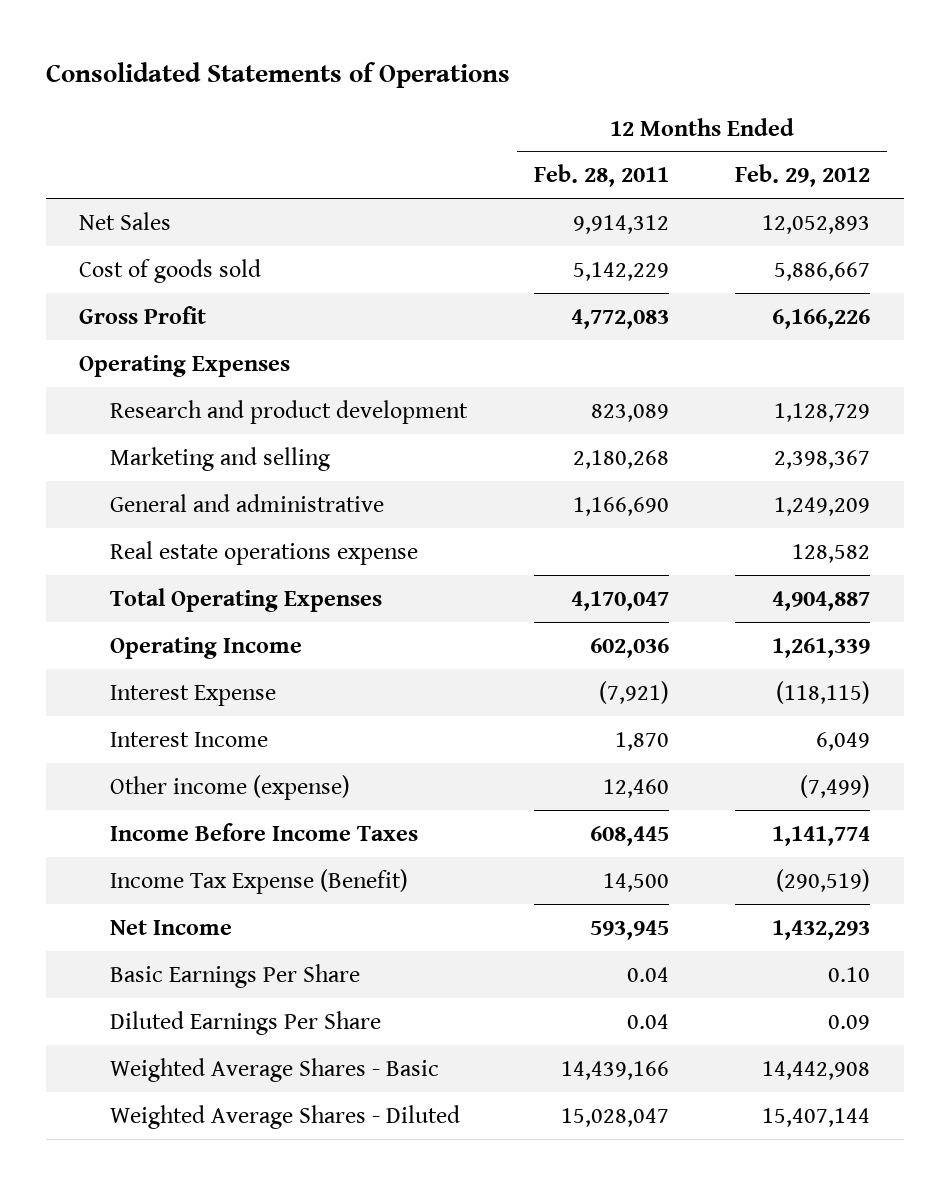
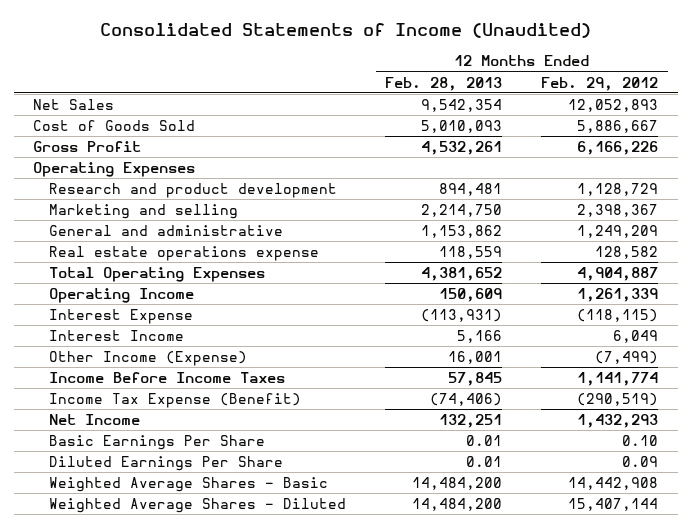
- Consolidated Statements of Operations
+ Consolidated Statements of Income (Unaudited)
- | 12 Months Ended Feb. 28, 2011 | 12 Months Ended Feb. 29, 2012
+ | 12 Months Ended Feb. 28, 2013 | 12 Months Ended Feb. 29, 2012
- Cost of goods sold | 5,142,229 | 5,886,667
+ Cost of Goods Sold | 5,010,093 | 5,886,667
- Other income (expense) | 12,460 | (7,499)
+ Other Income (Expense) | 16,001 | (7,499)

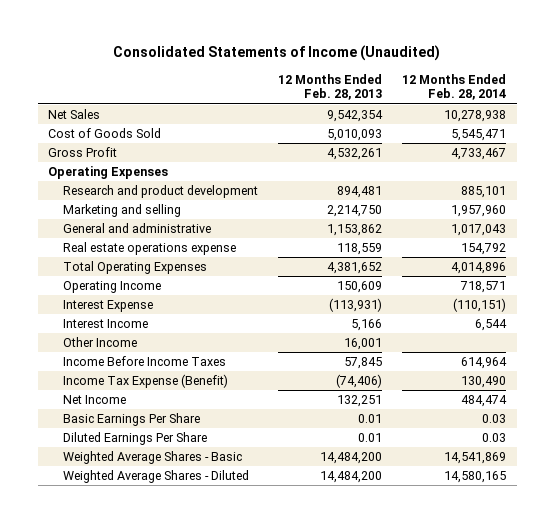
- | 12 Months Ended Feb. 28, 2013 | 12 Months Ended Feb. 29, 2012
+ | 12 Months Ended Feb. 28, 2013 | 12 Months Ended Feb. 28, 2014
- Other Income (Expense) | 16,001 | (7,499)
+ Other Income | 16,001 |

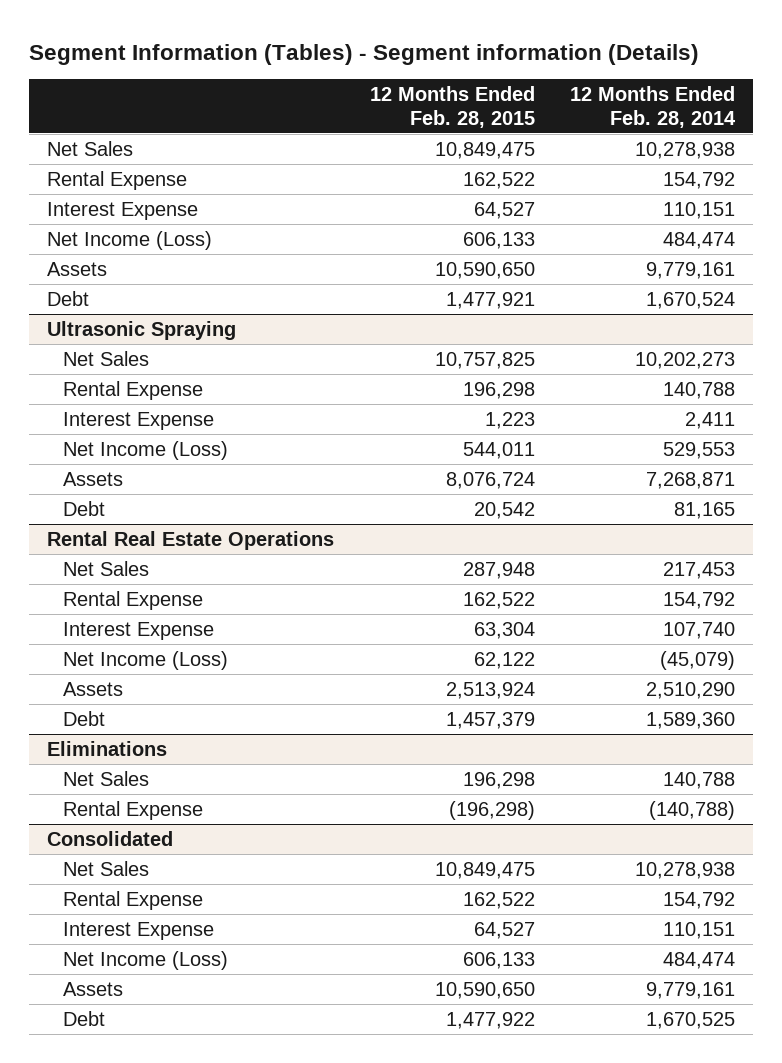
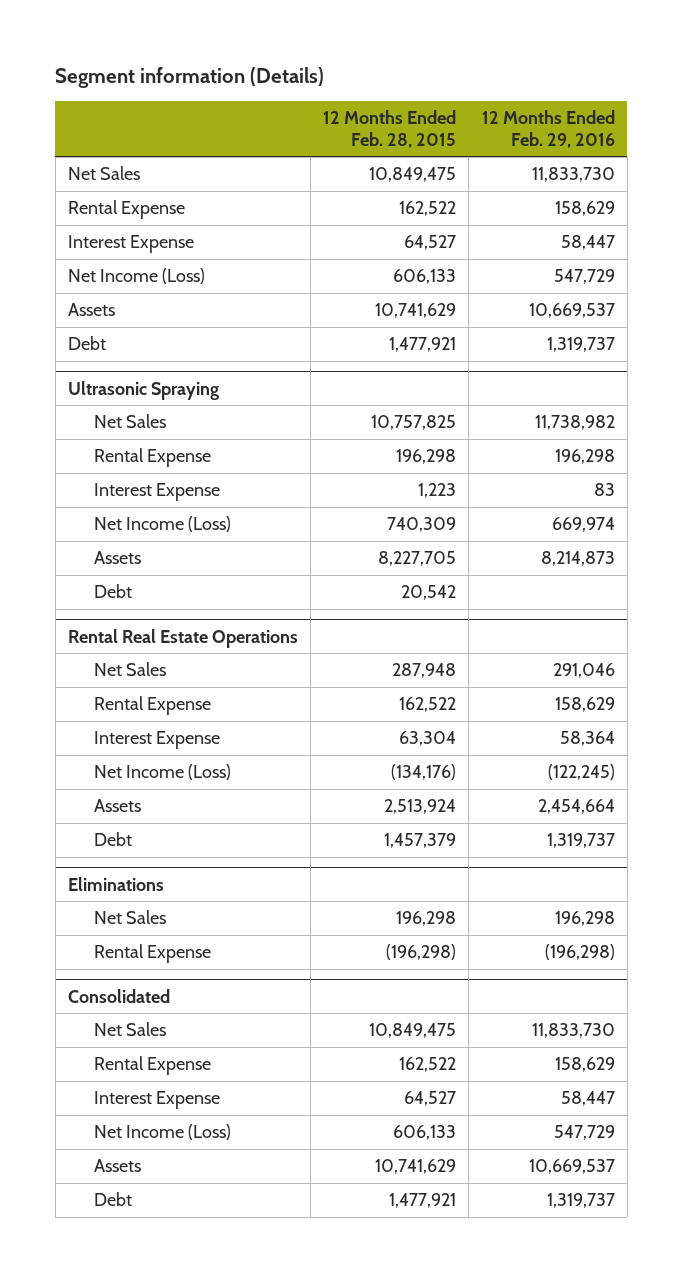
- Segment Information (Tables) - Segment information (Details)
+ Segment information (Details)
- | 12 Months Ended Feb. 28, 2015 | 12 Months Ended Feb. 28, 2014
+ | 12 Months Ended Feb. 28, 2015 | 12 Months Ended Feb. 29, 2016
- Assets | 10,590,650 | 9,779,161
+ Assets | 10,741,629 | 10,669,537
@ Ultrasonic Spraying
- Net Income (Loss) | 544,011 | 529,553
- Assets | 8,076,724 | 7,268,871
+ Net Income (Loss) | 740,309 | 669,974
+ Assets | 8,227,705 | 8,214,873
@ Rental Real Estate Operations
- Net Income (Loss) | 62,122 | (45,079)
+ Net Income (Loss) | (134,176) | (122,245)
@ Consolidated
- Assets | 10,590,650 | 9,779,161
- Debt | 1,477,922 | 1,670,525
+ Assets | 10,741,629 | 10,669,537
+ Debt | 1,477,921 | 1,319,737

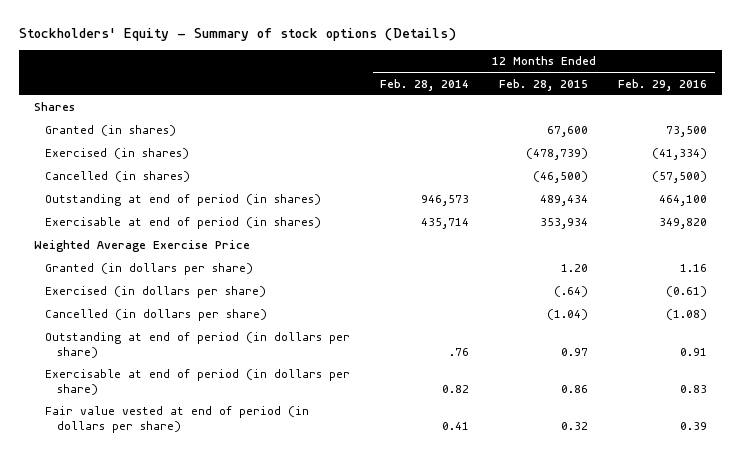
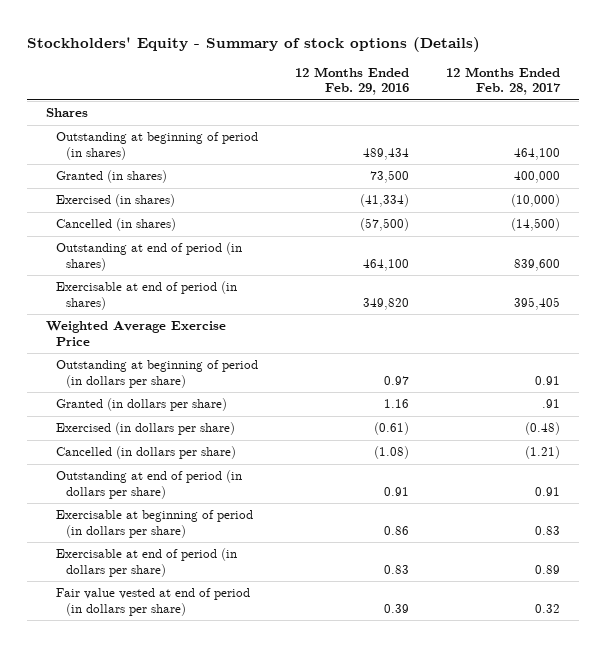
- | 12 Months Ended Feb. 28, 2014 | 12 Months Ended Feb. 28, 2015 | 12 Months Ended Feb. 29, 2016
+ | 12 Months Ended Feb. 29, 2016 | 12 Months Ended Feb. 28, 2017
+ Outstanding at beginning of period (in shares) | 489,434 | 464,100
+ Outstanding at beginning of period (in dollars per share) | 0.97 | 0.91
+ Exercisable at beginning of period (in dollars per share) | 0.86 | 0.83

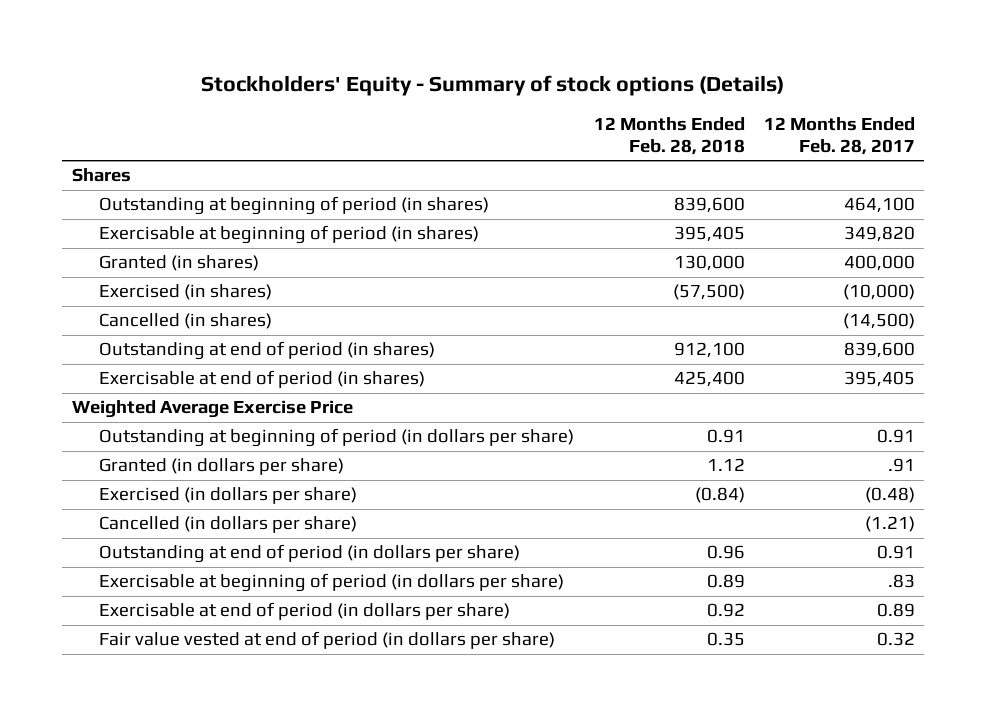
- | 12 Months Ended Feb. 29, 2016 | 12 Months Ended Feb. 28, 2017
+ | 12 Months Ended Feb. 28, 2018 | 12 Months Ended Feb. 28, 2017
+ Exercisable at beginning of period (in shares) | 395,405 | 349,820
- Exercisable at beginning of period (in dollars per share) | 0.86 | 0.83
+ Exercisable at beginning of period (in dollars per share) | 0.89 | .83

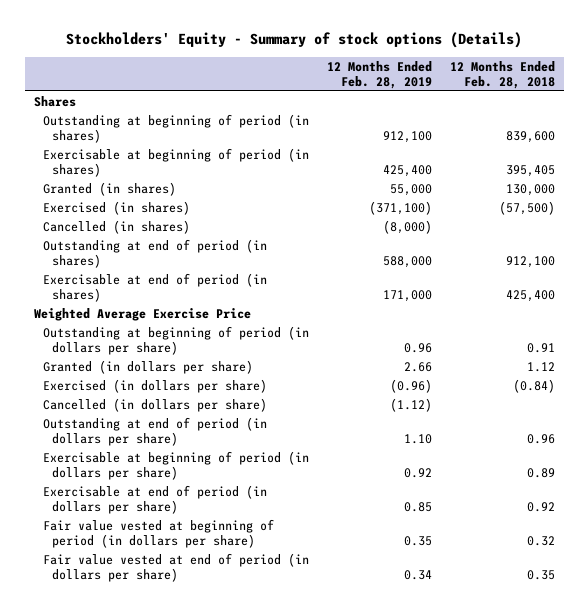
- | 12 Months Ended Feb. 28, 2018 | 12 Months Ended Feb. 28, 2017
+ | 12 Months Ended Feb. 28, 2019 | 12 Months Ended Feb. 28, 2018
+ Fair value vested at beginning of period (in dollars per share) | 0.35 | 0.32

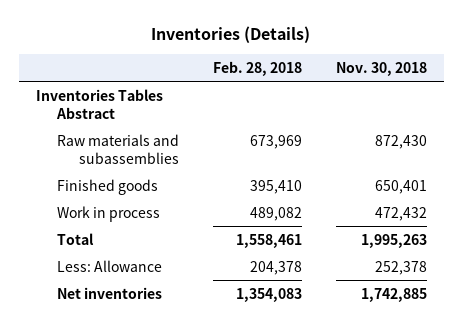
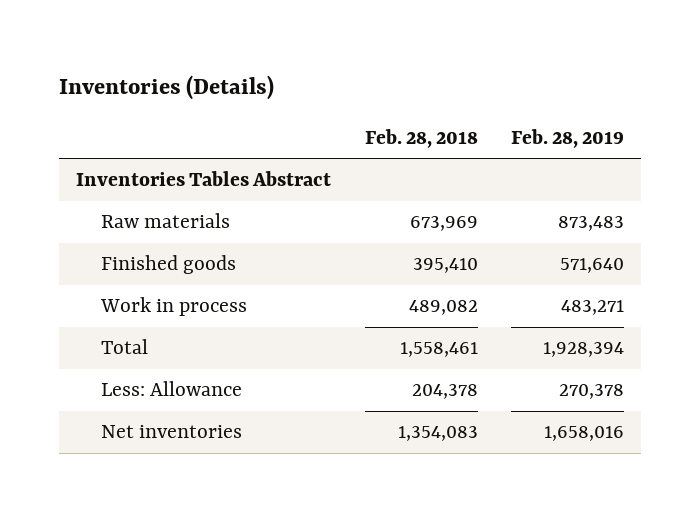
- | Feb. 28, 2018 | Nov. 30, 2018
+ | Feb. 28, 2018 | Feb. 28, 2019
- Raw materials and subassemblies | 673,969 | 872,430
+ Raw materials | 673,969 | 873,483

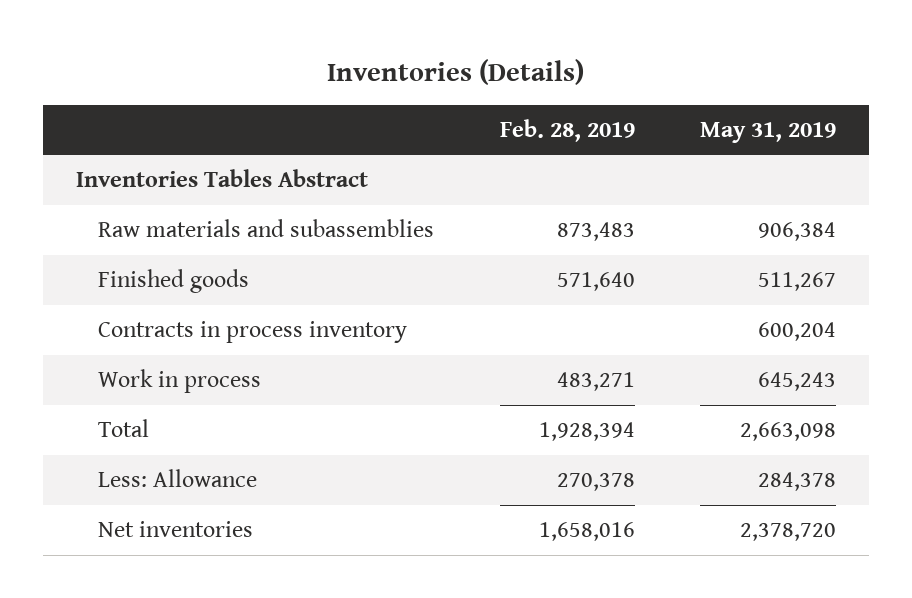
- | Feb. 28, 2018 | Feb. 28, 2019
+ | Feb. 28, 2019 | May 31, 2019
- Raw materials | 673,969 | 873,483
+ Raw materials and subassemblies | 873,483 | 906,384
+ Contracts in process inventory | | 600,204

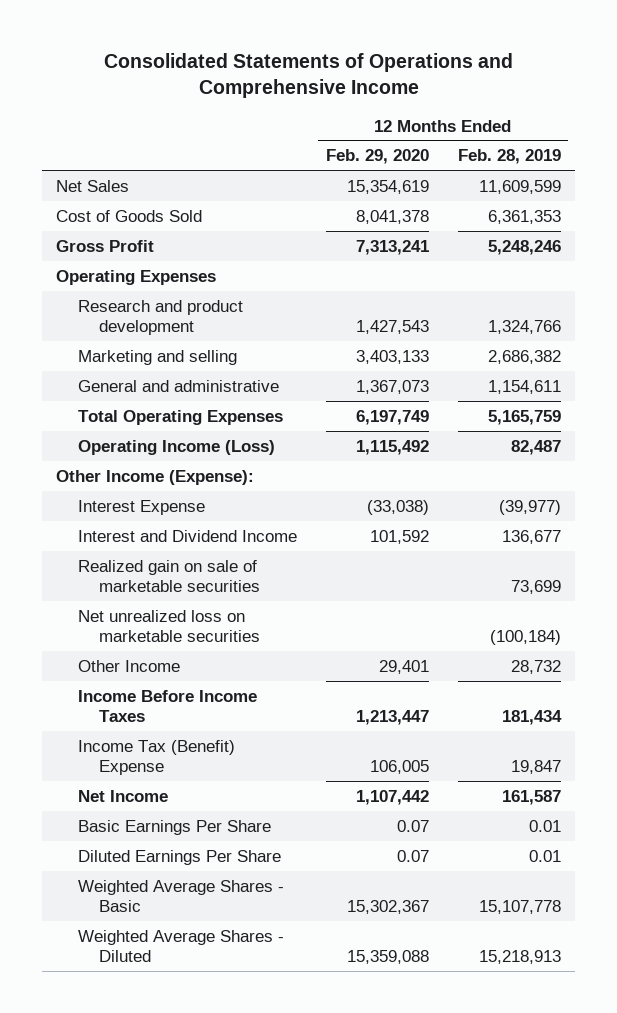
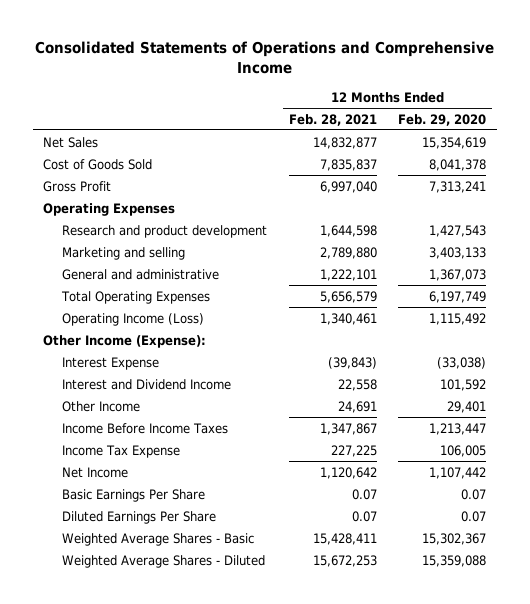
- | 12 Months Ended Feb. 29, 2020 | 12 Months Ended Feb. 28, 2019
+ | 12 Months Ended Feb. 28, 2021 | 12 Months Ended Feb. 29, 2020
- Realized gain on sale of marketable securities | | 73,699
- Net unrealized loss on marketable securities | | (100,184)
- Income Tax (Benefit) Expense | 106,005 | 19,847
+ Income Tax Expense | 227,225 | 106,005

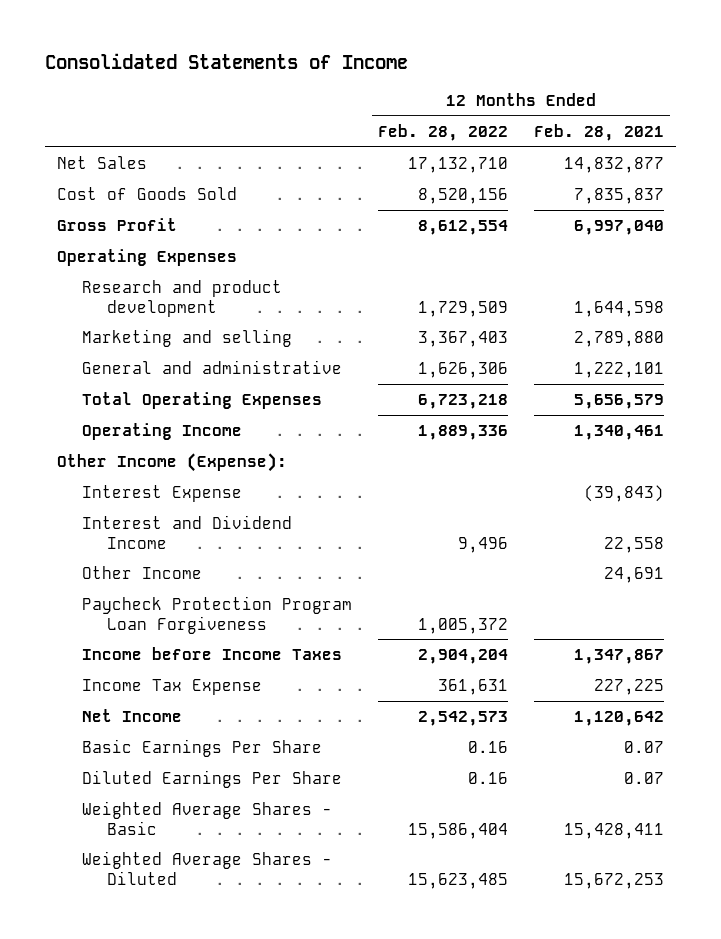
- Consolidated Statements of Operations and Comprehensive Income
+ Consolidated Statements of Income
- | 12 Months Ended Feb. 28, 2021 | 12 Months Ended Feb. 29, 2020
+ | 12 Months Ended Feb. 28, 2022 | 12 Months Ended Feb. 28, 2021
- Operating Income (Loss) | 1,340,461 | 1,115,492
+ Operating Income | 1,889,336 | 1,340,461
- Income Before Income Taxes | 1,347,867 | 1,213,447
+ Paycheck Protection Program Loan Forgiveness | 1,005,372 |
+ Income before Income Taxes | 2,904,204 | 1,347,867

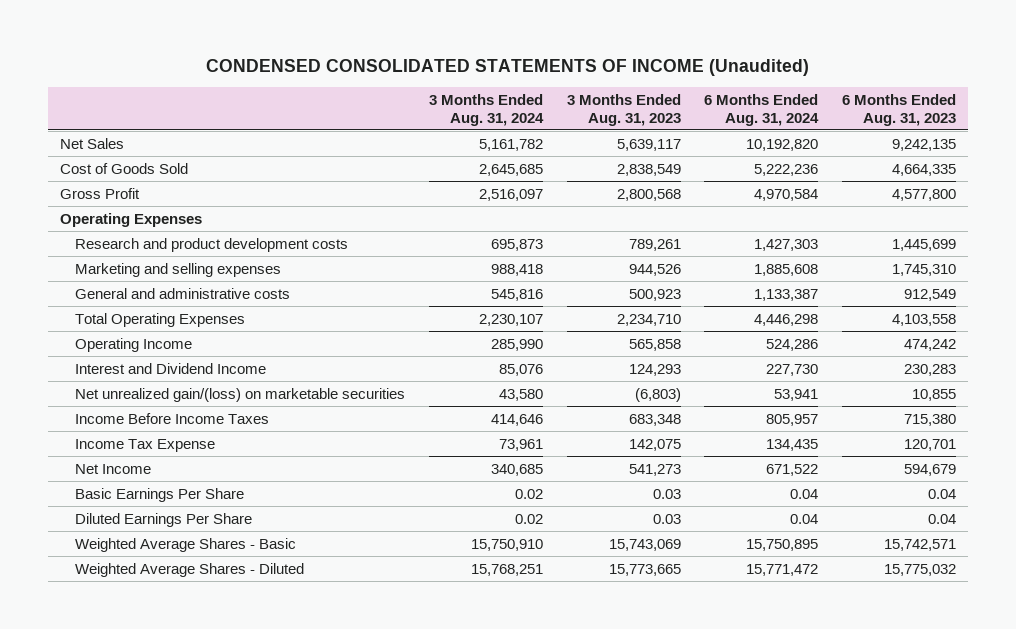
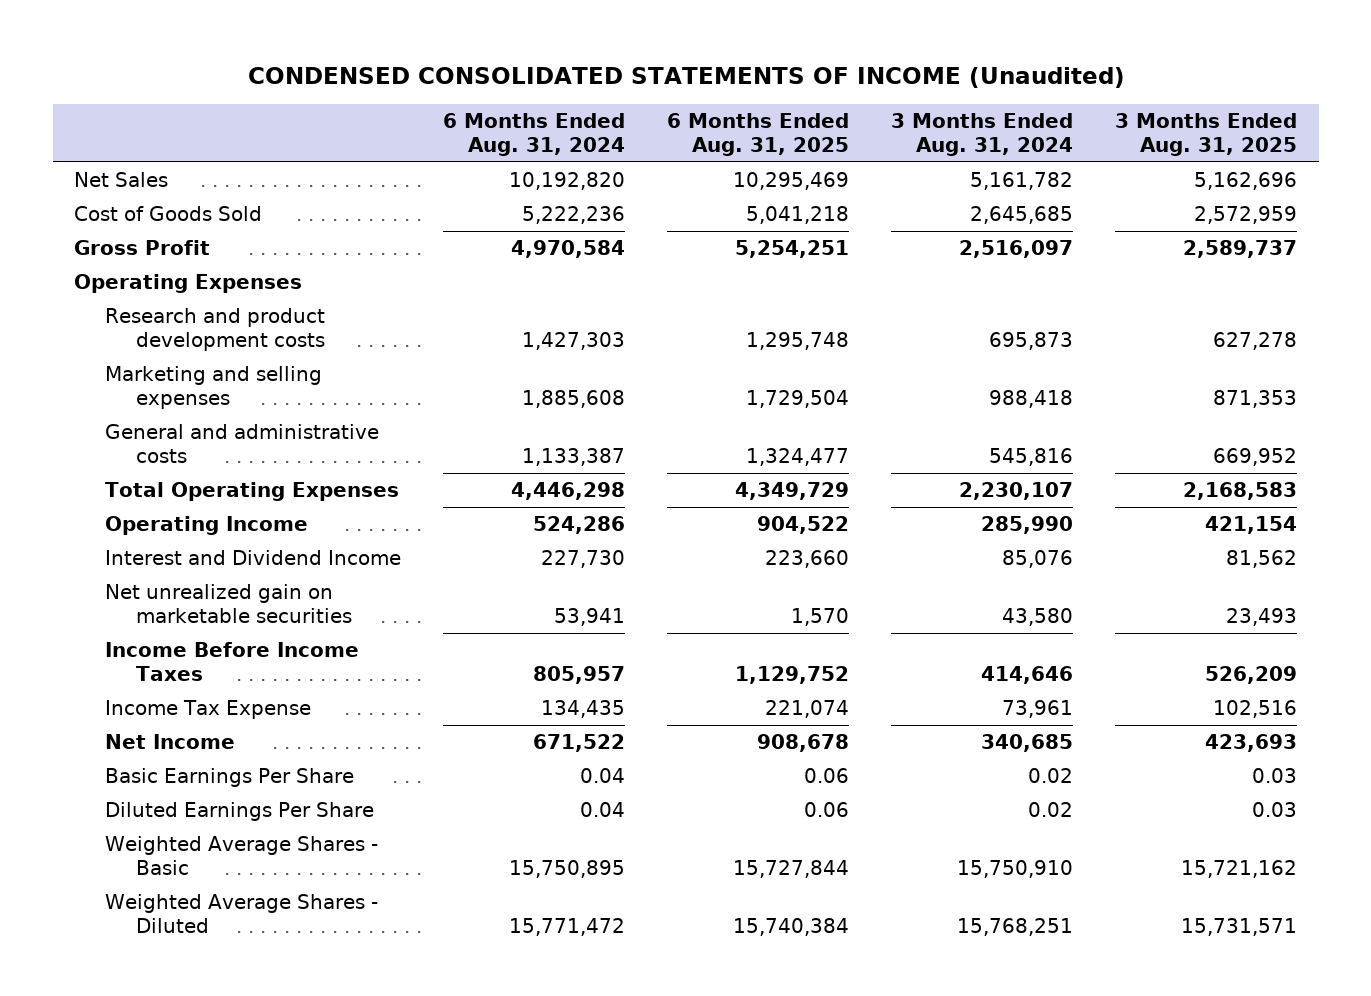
- | 3 Months Ended Aug. 31, 2024 | 3 Months Ended Aug. 31, 2023 | 6 Months Ended Aug. 31, 2024 | 6 Months Ended Aug. 31, 2023
+ | 6 Months Ended Aug. 31, 2024 | 6 Months Ended Aug. 31, 2025 | 3 Months Ended Aug. 31, 2024 | 3 Months Ended Aug. 31, 2025
- Net unrealized gain/(loss) on marketable securities | 43,580 | (6,803) | 53,941 | 10,855
+ Net unrealized gain on marketable securities | 53,941 | 1,570 | 43,580 | 23,493

